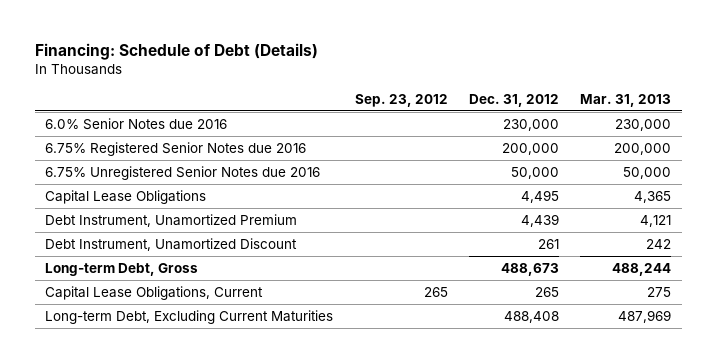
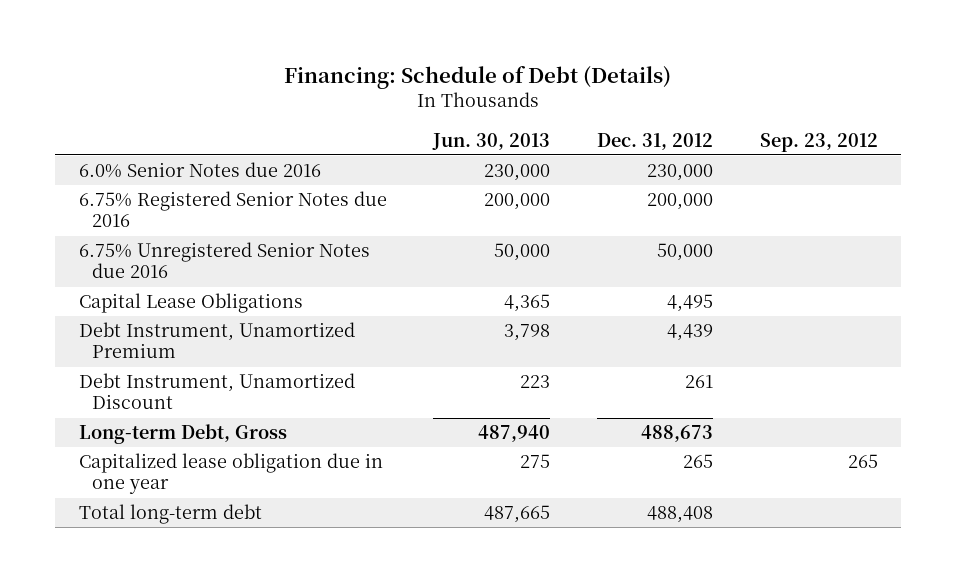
- | Sep. 23, 2012 | Dec. 31, 2012 | Mar. 31, 2013
+ | Jun. 30, 2013 | Dec. 31, 2012 | Sep. 23, 2012
- Capital Lease Obligations, Current | 265 | 265 | 275
- Long-term Debt, Excluding Current Maturities | | 488,408 | 487,969
+ Capitalized lease obligation due in one year | 275 | 265 | 265
+ Total long-term debt | 487,665 | 488,408 |

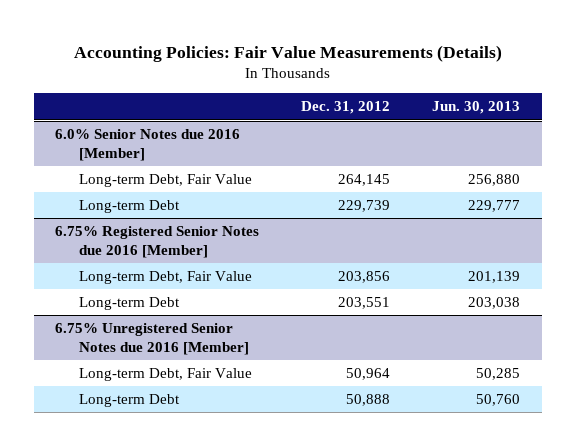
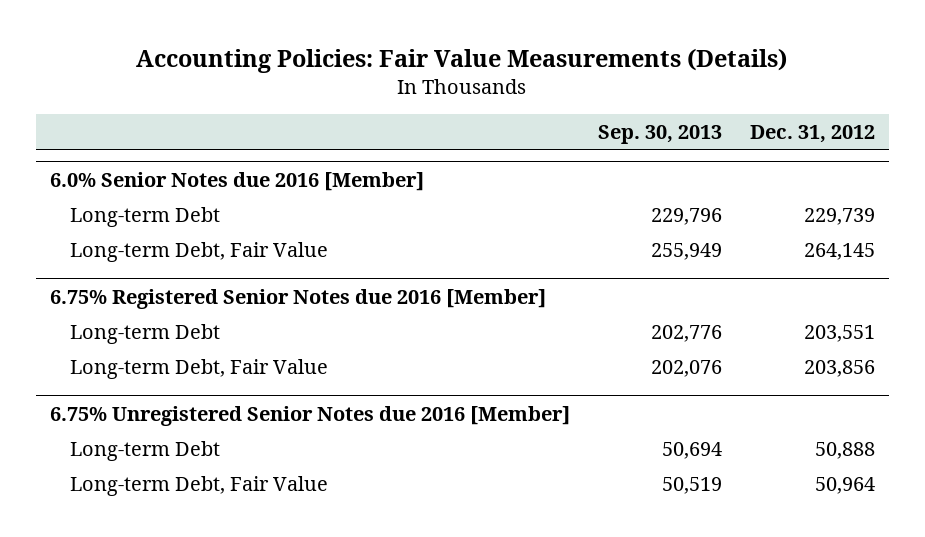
- | Dec. 31, 2012 | Jun. 30, 2013
+ | Sep. 30, 2013 | Dec. 31, 2012
@ 6.0% Senior Notes due 2016 [Member]
moved down: Long-term Debt, Fair Value | 255,949 | 264,145
@ 6.75% Registered Senior Notes due 2016 [Member]
moved down: Long-term Debt, Fair Value | 202,076 | 203,856
@ 6.75% Unregistered Senior Notes due 2016 [Member]
moved down: Long-term Debt, Fair Value | 50,519 | 50,964

